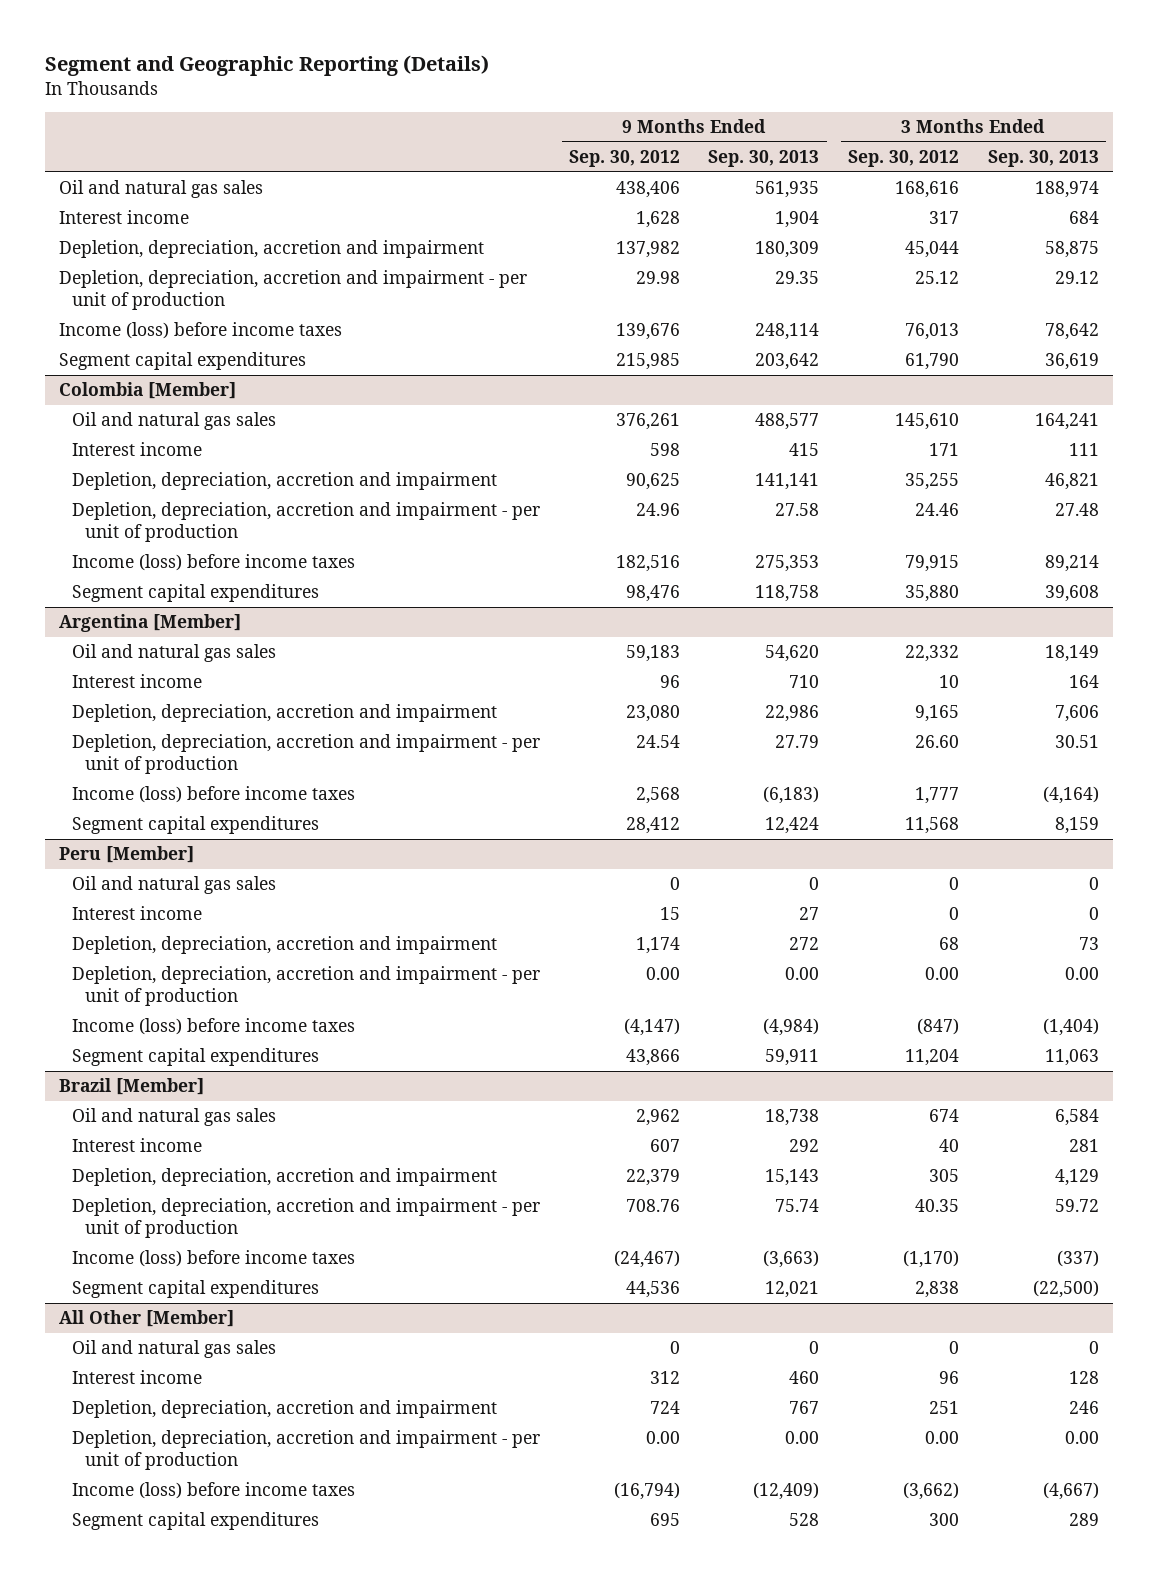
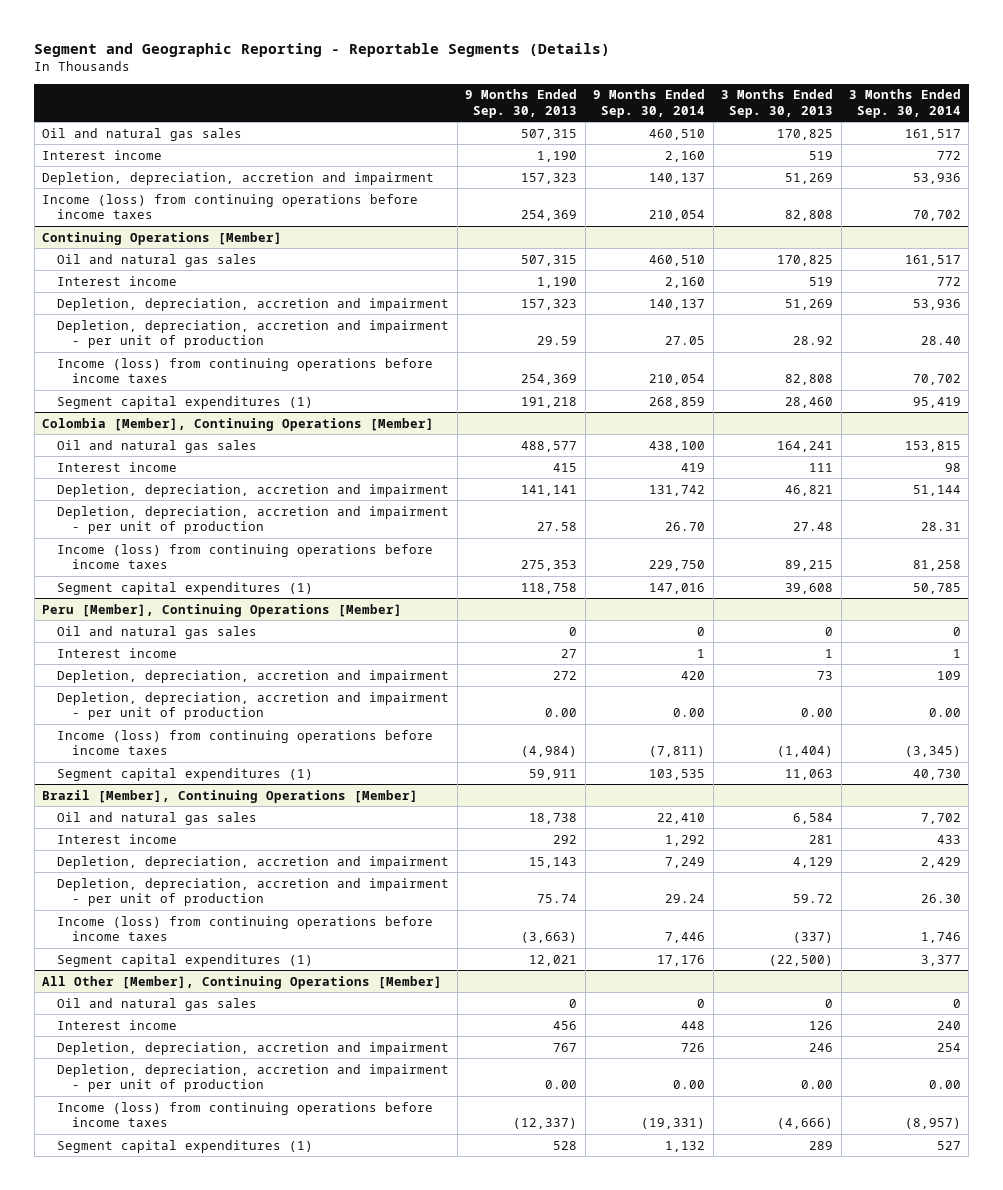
- Segment and Geographic Reporting (Details)
+ Segment and Geographic Reporting - Reportable Segments (Details)
- | 9 Months Ended Sep. 30, 2012 | 9 Months Ended Sep. 30, 2013 | 3 Months Ended Sep. 30, 2012 | 3 Months Ended Sep. 30, 2013
+ | 9 Months Ended Sep. 30, 2013 | 9 Months Ended Sep. 30, 2014 | 3 Months Ended Sep. 30, 2013 | 3 Months Ended Sep. 30, 2014
- Oil and natural gas sales | 438,406 | 561,935 | 168,616 | 188,974
- Interest income | 1,628 | 1,904 | 317 | 684
- Depletion, depreciation, accretion and impairment | 137,982 | 180,309 | 45,044 | 58,875
- Depletion, depreciation, accretion and impairment - per unit of production | 29.98 | 29.35 | 25.12 | 29.12
- Income (loss) before income taxes | 139,676 | 248,114 | 76,013 | 78,642
- Segment capital expenditures | 215,985 | 203,642 | 61,790 | 36,619
- Colombia [Member]
+ Oil and natural gas sales | 507,315 | 460,510 | 170,825 | 161,517
+ Interest income | 1,190 | 2,160 | 519 | 772
+ Depletion, depreciation, accretion and impairment | 157,323 | 140,137 | 51,269 | 53,936
+ Income (loss) from continuing operations before income taxes | 254,369 | 210,054 | 82,808 | 70,702
+ Continuing Operations [Member]
+ Oil and natural gas sales | 507,315 | 460,510 | 170,825 | 161,517
+ Interest income | 1,190 | 2,160 | 519 | 772
+ Depletion, depreciation, accretion and impairment | 157,323 | 140,137 | 51,269 | 53,936
+ Depletion, depreciation, accretion and impairment - per unit of production | 29.59 | 27.05 | 28.92 | 28.40
+ Income (loss) from continuing operations before income taxes | 254,369 | 210,054 | 82,808 | 70,702
+ Segment capital expenditures (1) | 191,218 | 268,859 | 28,460 | 95,419
+ Colombia [Member], Continuing Operations [Member]
- Income (loss) before income taxes | 182,516 | 275,353 | 79,915 | 89,214
- Segment capital expenditures | 98,476 | 118,758 | 35,880 | 39,608
- Argentina [Member]
- Oil and natural gas sales | 59,183 | 54,620 | 22,332 | 18,149
- Interest income | 96 | 710 | 10 | 164
- Depletion, depreciation, accretion and impairment | 23,080 | 22,986 | 9,165 | 7,606
- Depletion, depreciation, accretion and impairment - per unit of production | 24.54 | 27.79 | 26.60 | 30.51
- Income (loss) before income taxes | 2,568 | (6,183) | 1,777 | (4,164)
- Segment capital expenditures | 28,412 | 12,424 | 11,568 | 8,159
- Peru [Member]
+ Income (loss) from continuing operations before income taxes | 275,353 | 229,750 | 89,215 | 81,258
+ Segment capital expenditures (1) | 118,758 | 147,016 | 39,608 | 50,785
+ Peru [Member], Continuing Operations [Member]
- Interest income | 15 | 27 | 0 | 0
+ Interest income | 27 | 1 | 1 | 1
- Income (loss) before income taxes | (4,147) | (4,984) | (847) | (1,404)
- Segment capital expenditures | 43,866 | 59,911 | 11,204 | 11,063
- Brazil [Member]
+ Income (loss) from continuing operations before income taxes | (4,984) | (7,811) | (1,404) | (3,345)
+ Segment capital expenditures (1) | 59,911 | 103,535 | 11,063 | 40,730
+ Brazil [Member], Continuing Operations [Member]
- Income (loss) before income taxes | (24,467) | (3,663) | (1,170) | (337)
- Segment capital expenditures | 44,536 | 12,021 | 2,838 | (22,500)
- All Other [Member]
+ Income (loss) from continuing operations before income taxes | (3,663) | 7,446 | (337) | 1,746
+ Segment capital expenditures (1) | 12,021 | 17,176 | (22,500) | 3,377
+ All Other [Member], Continuing Operations [Member]
- Interest income | 312 | 460 | 96 | 128
+ Interest income | 456 | 448 | 126 | 240
- Income (loss) before income taxes | (16,794) | (12,409) | (3,662) | (4,667)
- Segment capital expenditures | 695 | 528 | 300 | 289
+ Income (loss) from continuing operations before income taxes | (12,337) | (19,331) | (4,666) | (8,957)
+ Segment capital expenditures (1) | 528 | 1,132 | 289 | 527

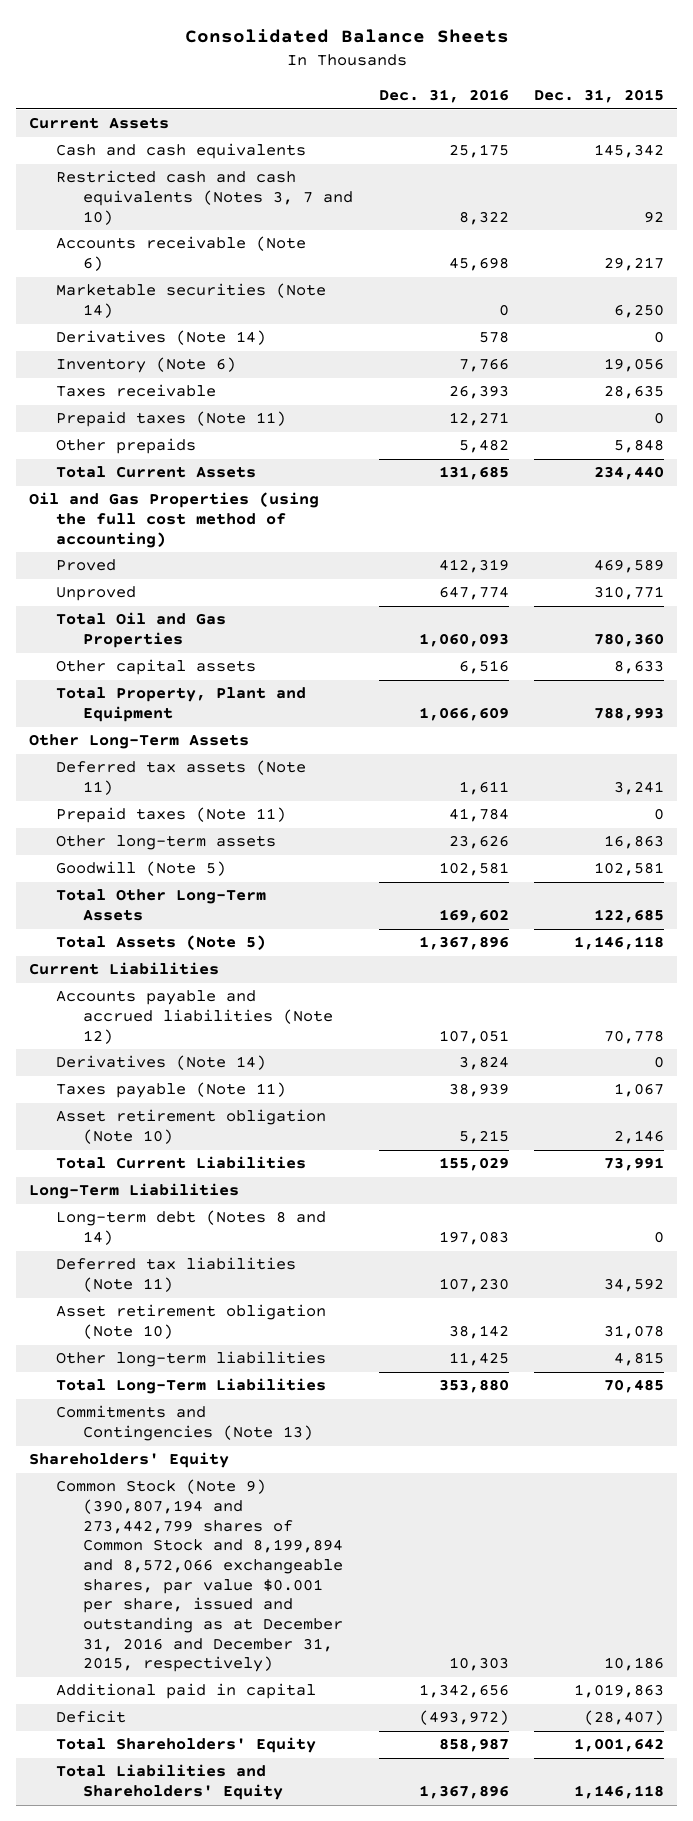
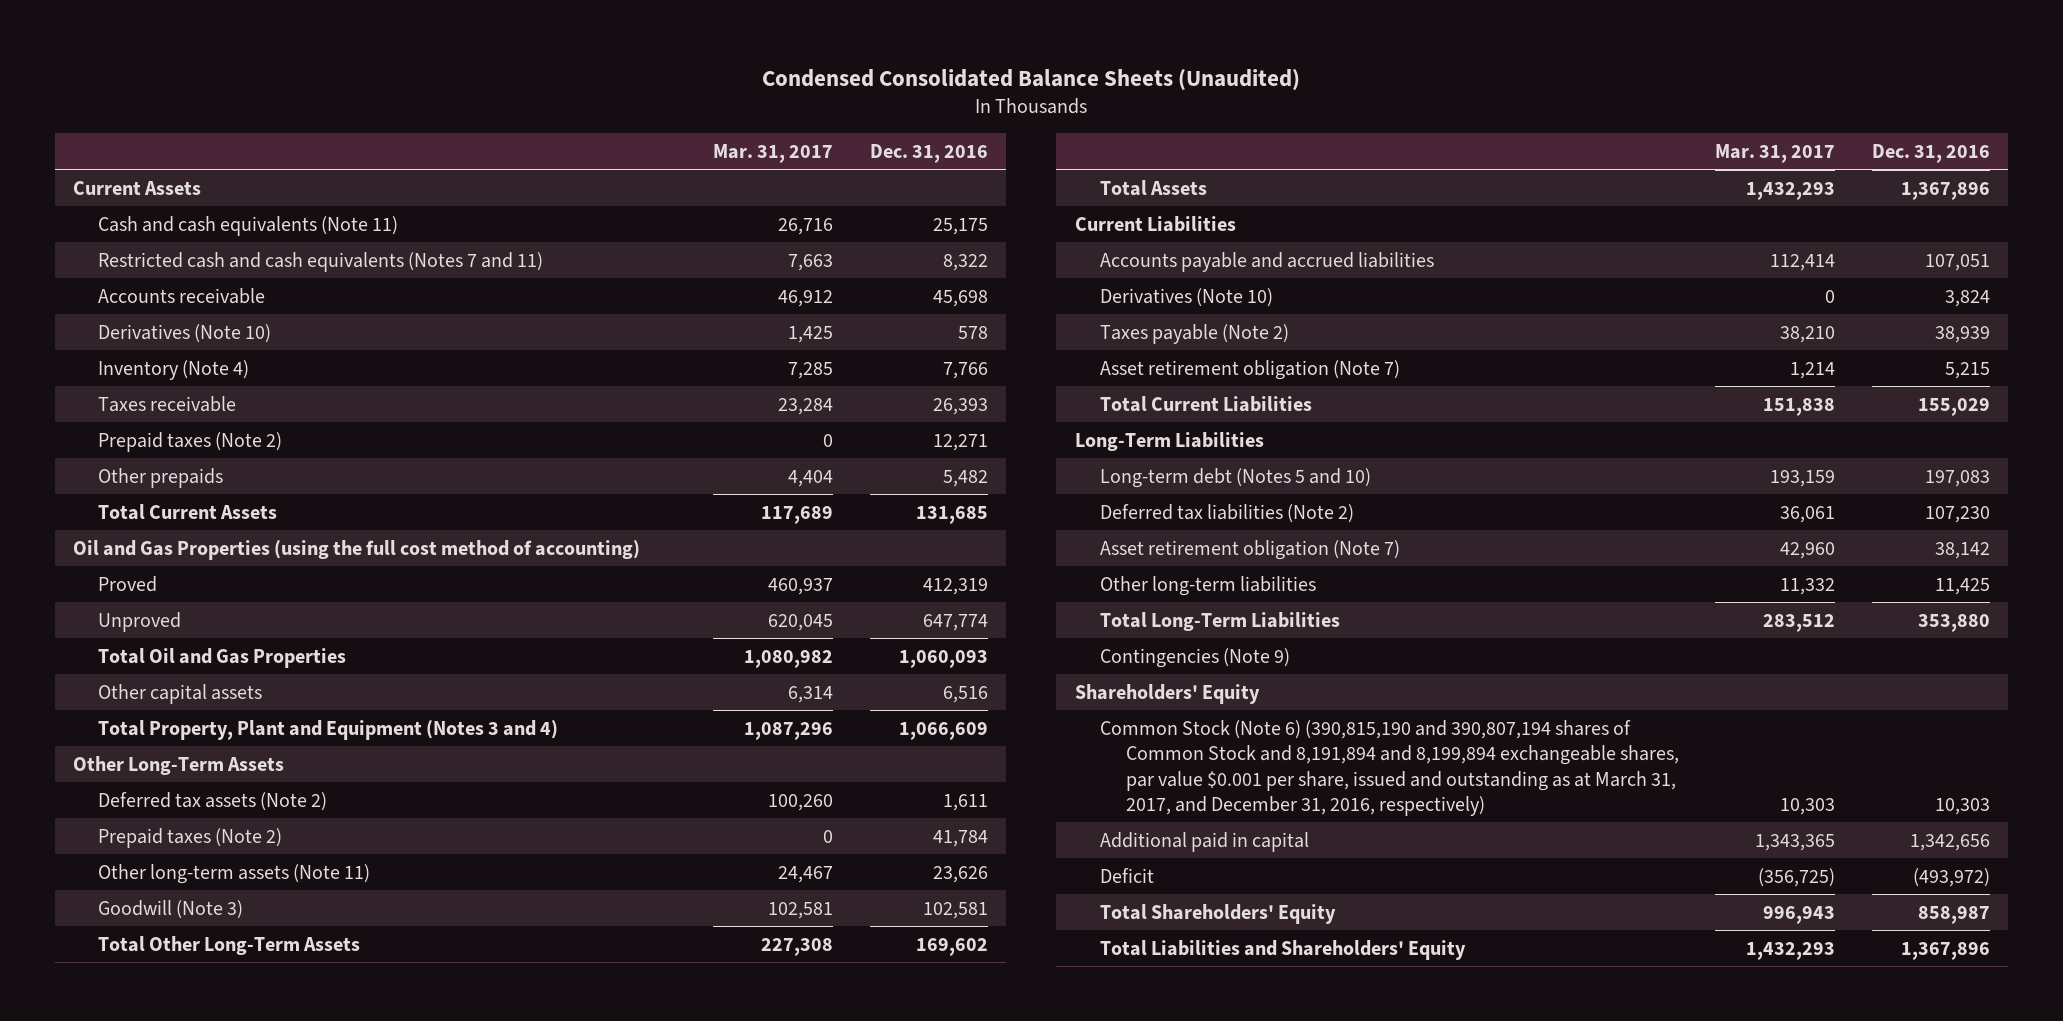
- Consolidated Balance Sheets
+ Condensed Consolidated Balance Sheets (Unaudited)
- | Dec. 31, 2016 | Dec. 31, 2015
+ | Mar. 31, 2017 | Dec. 31, 2016
- Cash and cash equivalents | 25,175 | 145,342
- Restricted cash and cash equivalents (Notes 3, 7 and 10) | 8,322 | 92
- Accounts receivable (Note 6) | 45,698 | 29,217
- Marketable securities (Note 14) | 0 | 6,250
- Derivatives (Note 14) | 578 | 0
- Inventory (Note 6) | 7,766 | 19,056
+ Cash and cash equivalents (Note 11) | 26,716 | 25,175
+ Restricted cash and cash equivalents (Notes 7 and 11) | 7,663 | 8,322
+ Accounts receivable | 46,912 | 45,698
+ Derivatives (Note 10) | 1,425 | 578
+ Inventory (Note 4) | 7,285 | 7,766
- Prepaid taxes (Note 11) | 12,271 | 0
+ Prepaid taxes (Note 2) | 0 | 12,271
- Total Property, Plant and Equipment | 1,066,609 | 788,993
+ Total Property, Plant and Equipment (Notes 3 and 4) | 1,087,296 | 1,066,609
- Deferred tax assets (Note 11) | 1,611 | 3,241
- Prepaid taxes (Note 11) | 41,784 | 0
- Other long-term assets | 23,626 | 16,863
- Goodwill (Note 5) | 102,581 | 102,581
+ Deferred tax assets (Note 2) | 100,260 | 1,611
+ Prepaid taxes (Note 2) | 0 | 41,784
+ Other long-term assets (Note 11) | 24,467 | 23,626
+ Goodwill (Note 3) | 102,581 | 102,581
- Total Assets (Note 5) | 1,367,896 | 1,146,118
+ Total Assets | 1,432,293 | 1,367,896
- Accounts payable and accrued liabilities (Note 12) | 107,051 | 70,778
- Derivatives (Note 14) | 3,824 | 0
- Taxes payable (Note 11) | 38,939 | 1,067
- Asset retirement obligation (Note 10) | 5,215 | 2,146
+ Accounts payable and accrued liabilities | 112,414 | 107,051
+ Derivatives (Note 10) | 0 | 3,824
+ Taxes payable (Note 2) | 38,210 | 38,939
+ Asset retirement obligation (Note 7) | 1,214 | 5,215
- Long-term debt (Notes 8 and 14) | 197,083 | 0
- Deferred tax liabilities (Note 11) | 107,230 | 34,592
- Asset retirement obligation (Note 10) | 38,142 | 31,078
+ Long-term debt (Notes 5 and 10) | 193,159 | 197,083
+ Deferred tax liabilities (Note 2) | 36,061 | 107,230
+ Asset retirement obligation (Note 7) | 42,960 | 38,142
- Commitments and Contingencies (Note 13)
+ Contingencies (Note 9)
- Common Stock (Note 9) (390,807,194 and 273,442,799 shares of Common Stock and 8,199,894 and 8,572,066 exchangeable shares, par value $0.001 per share, issued and outstanding as at December 31, 2016 and December 31, 2015, respectively) | 10,303 | 10,186
+ Common Stock (Note 6) (390,815,190 and 390,807,194 shares of Common Stock and 8,191,894 and 8,199,894 exchangeable shares, par value $0.001 per share, issued and outstanding as at March 31, 2017, and December 31, 2016, respectively) | 10,303 | 10,303

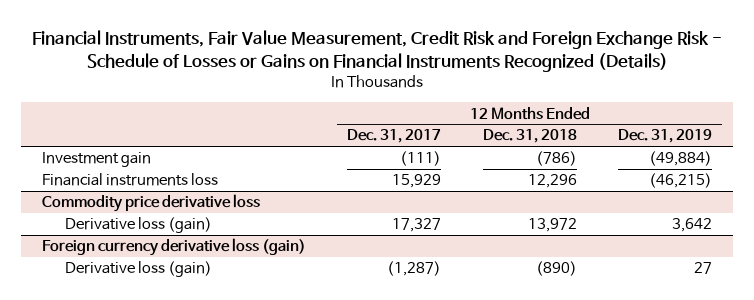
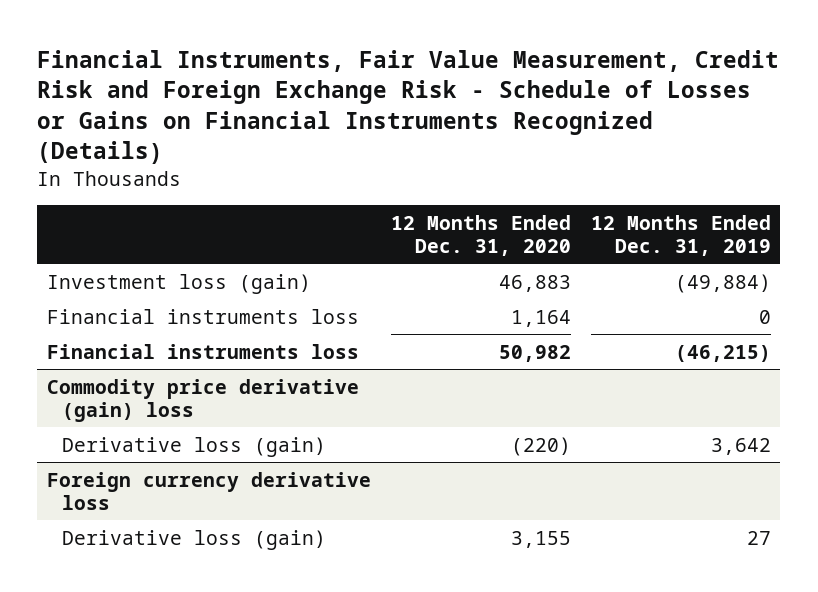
- | 12 Months Ended Dec. 31, 2017 | 12 Months Ended Dec. 31, 2018 | 12 Months Ended Dec. 31, 2019
+ | 12 Months Ended Dec. 31, 2020 | 12 Months Ended Dec. 31, 2019
- Investment gain | (111) | (786) | (49,884)
+ Investment loss (gain) | 46,883 | (49,884)
+ Financial instruments loss | 1,164 | 0
- Commodity price derivative loss
+ Commodity price derivative (gain) loss
- Foreign currency derivative loss (gain)
+ Foreign currency derivative loss

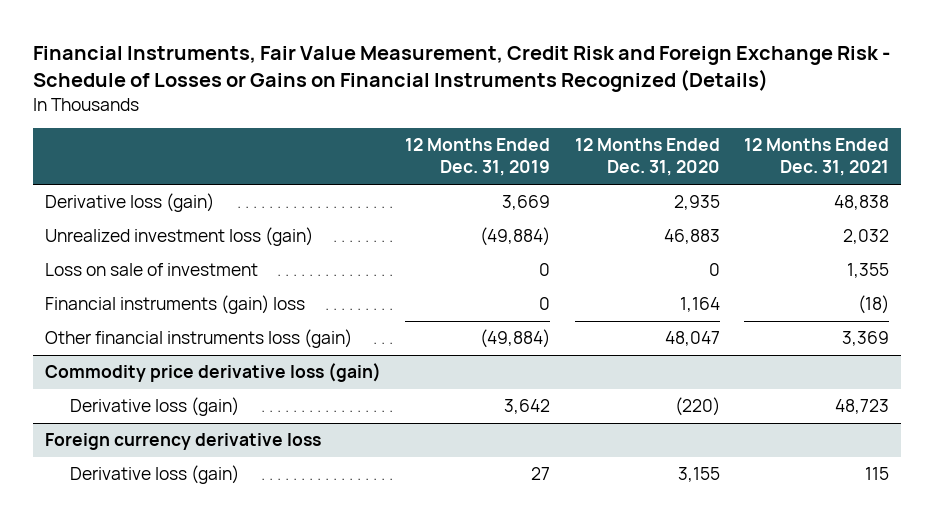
- | 12 Months Ended Dec. 31, 2020 | 12 Months Ended Dec. 31, 2019
+ | 12 Months Ended Dec. 31, 2019 | 12 Months Ended Dec. 31, 2020 | 12 Months Ended Dec. 31, 2021
- Investment loss (gain) | 46,883 | (49,884)
- Financial instruments loss | 1,164 | 0
- Financial instruments loss | 50,982 | (46,215)
- Commodity price derivative (gain) loss
+ Derivative loss (gain) | 3,669 | 2,935 | 48,838
+ Unrealized investment loss (gain) | (49,884) | 46,883 | 2,032
+ Loss on sale of investment | 0 | 0 | 1,355
+ Financial instruments (gain) loss | 0 | 1,164 | (18)
+ Other financial instruments loss (gain) | (49,884) | 48,047 | 3,369
+ Commodity price derivative loss (gain)

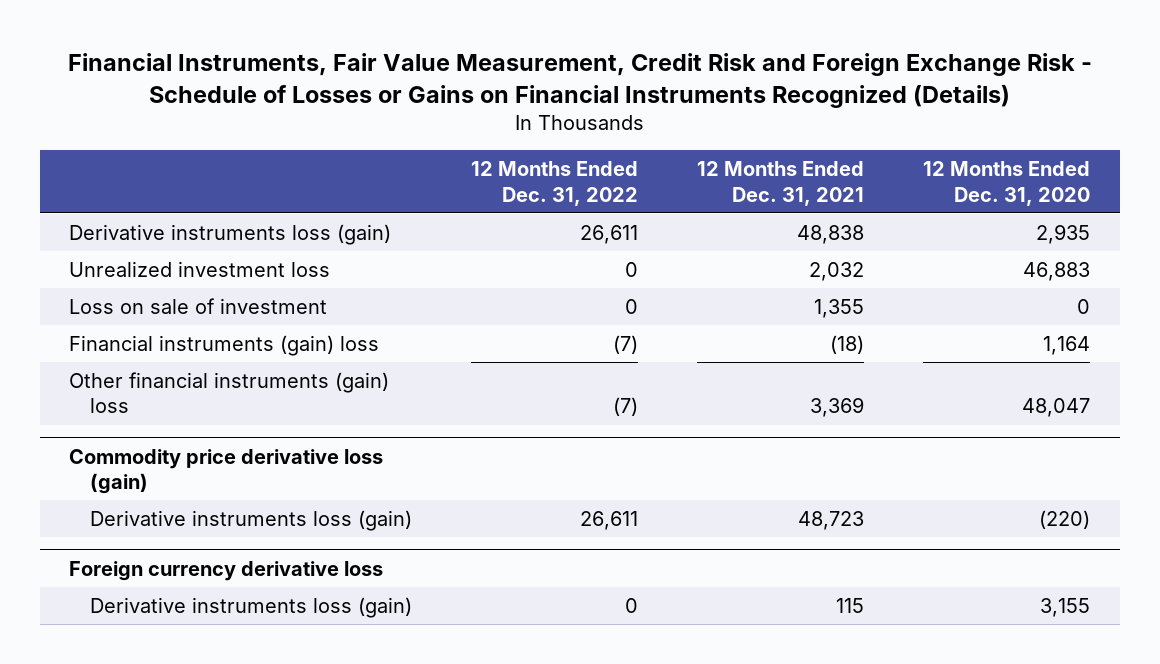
- | 12 Months Ended Dec. 31, 2019 | 12 Months Ended Dec. 31, 2020 | 12 Months Ended Dec. 31, 2021
+ | 12 Months Ended Dec. 31, 2022 | 12 Months Ended Dec. 31, 2021 | 12 Months Ended Dec. 31, 2020
- Derivative loss (gain) | 3,669 | 2,935 | 48,838
- Unrealized investment loss (gain) | (49,884) | 46,883 | 2,032
+ Derivative instruments loss (gain) | 26,611 | 48,838 | 2,935
+ Unrealized investment loss | 0 | 2,032 | 46,883
- Other financial instruments loss (gain) | (49,884) | 48,047 | 3,369
+ Other financial instruments (gain) loss | (7) | 3,369 | 48,047
@ Commodity price derivative loss (gain)
- Derivative loss (gain) | 3,642 | (220) | 48,723
+ Derivative instruments loss (gain) | 26,611 | 48,723 | (220)
@ Foreign currency derivative loss
- Derivative loss (gain) | 27 | 3,155 | 115
+ Derivative instruments loss (gain) | 0 | 115 | 3,155

